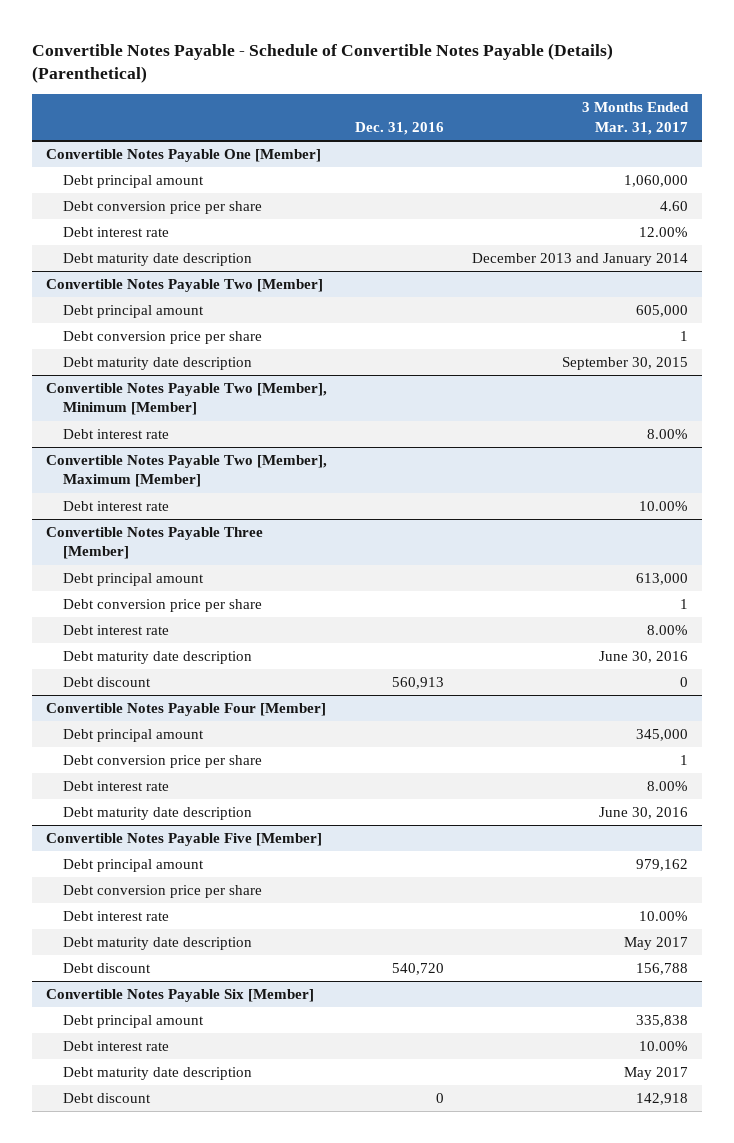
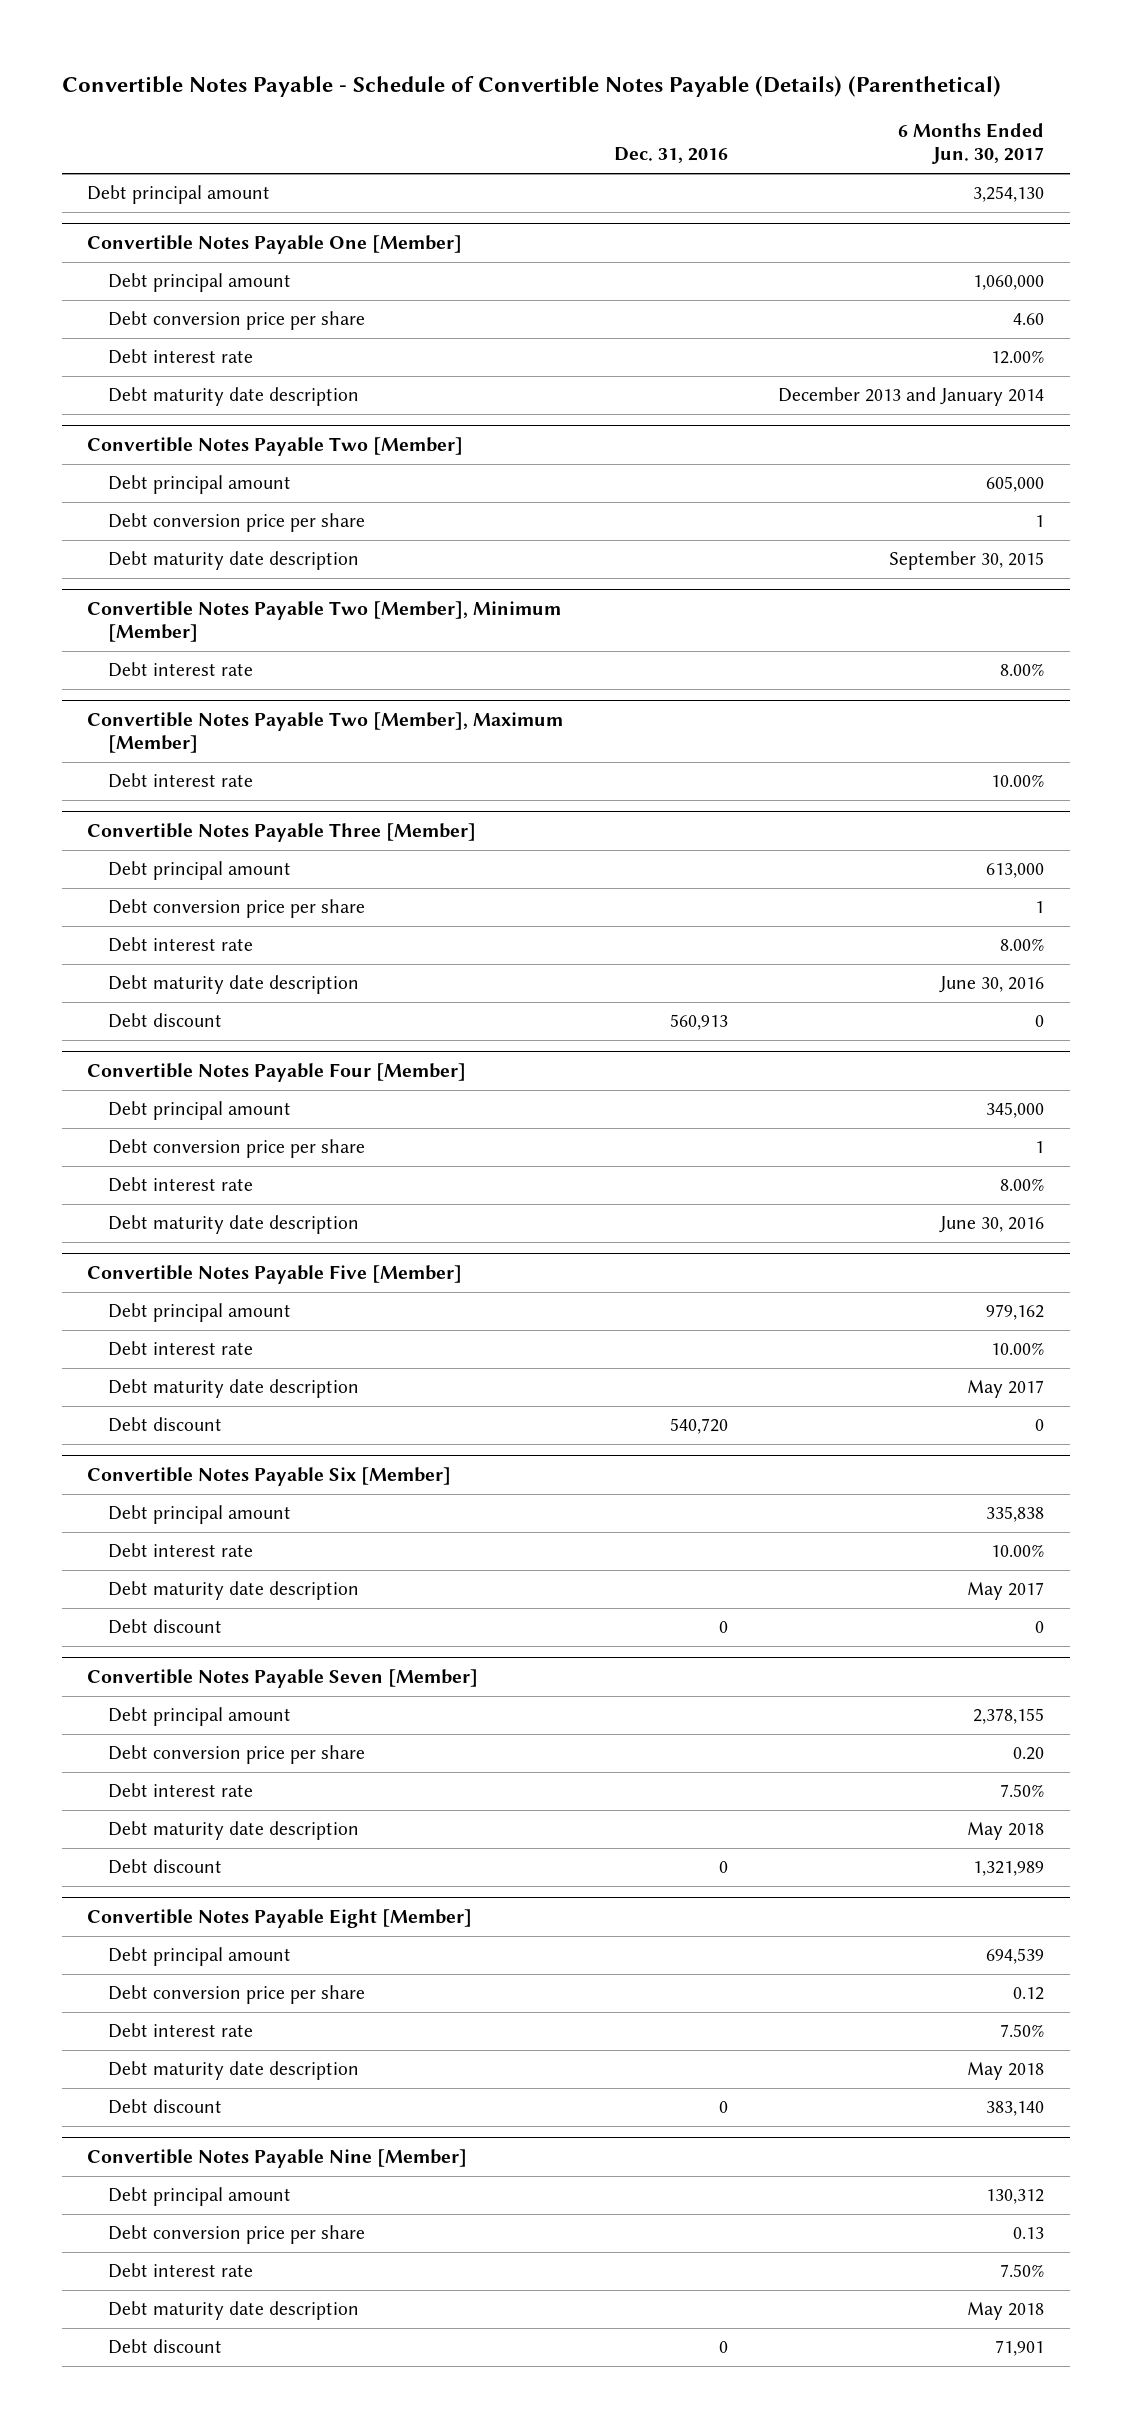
- | Dec. 31, 2016 | 3 Months Ended Mar. 31, 2017
+ | Dec. 31, 2016 | 6 Months Ended Jun. 30, 2017
+ Debt principal amount | | 3,254,130
@ Convertible Notes Payable Five [Member]
- Debt conversion price per share
+ Convertible Notes Payable Seven [Member]
+ Debt principal amount | | 2,378,155
+ Debt conversion price per share | | 0.20
+ Debt interest rate | | 7.50%
+ Debt maturity date description | | May 2018
+ Debt discount | 0 | 1,321,989
+ Convertible Notes Payable Eight [Member]
+ Debt principal amount | | 694,539
+ Debt conversion price per share | | 0.12
+ Debt interest rate | | 7.50%
+ Debt maturity date description | | May 2018
+ Debt discount | 0 | 383,140
+ Convertible Notes Payable Nine [Member]
+ Debt principal amount | | 130,312
+ Debt conversion price per share | | 0.13
+ Debt interest rate | | 7.50%
+ Debt maturity date description | | May 2018
+ Debt discount | 0 | 71,901

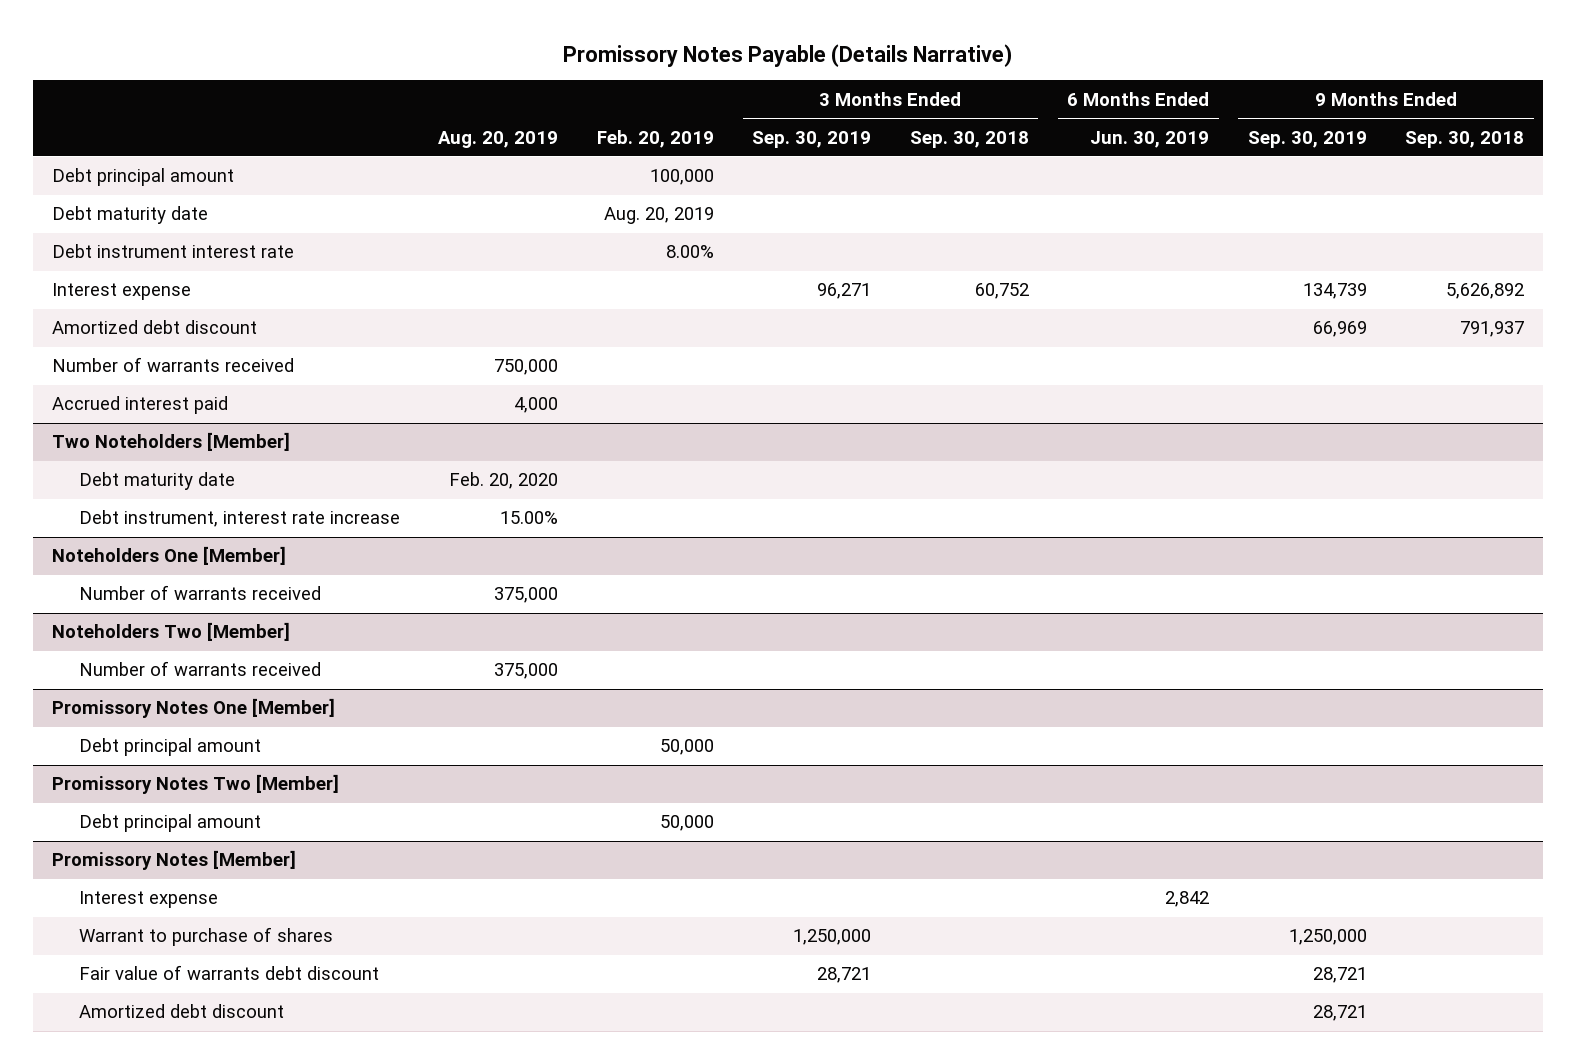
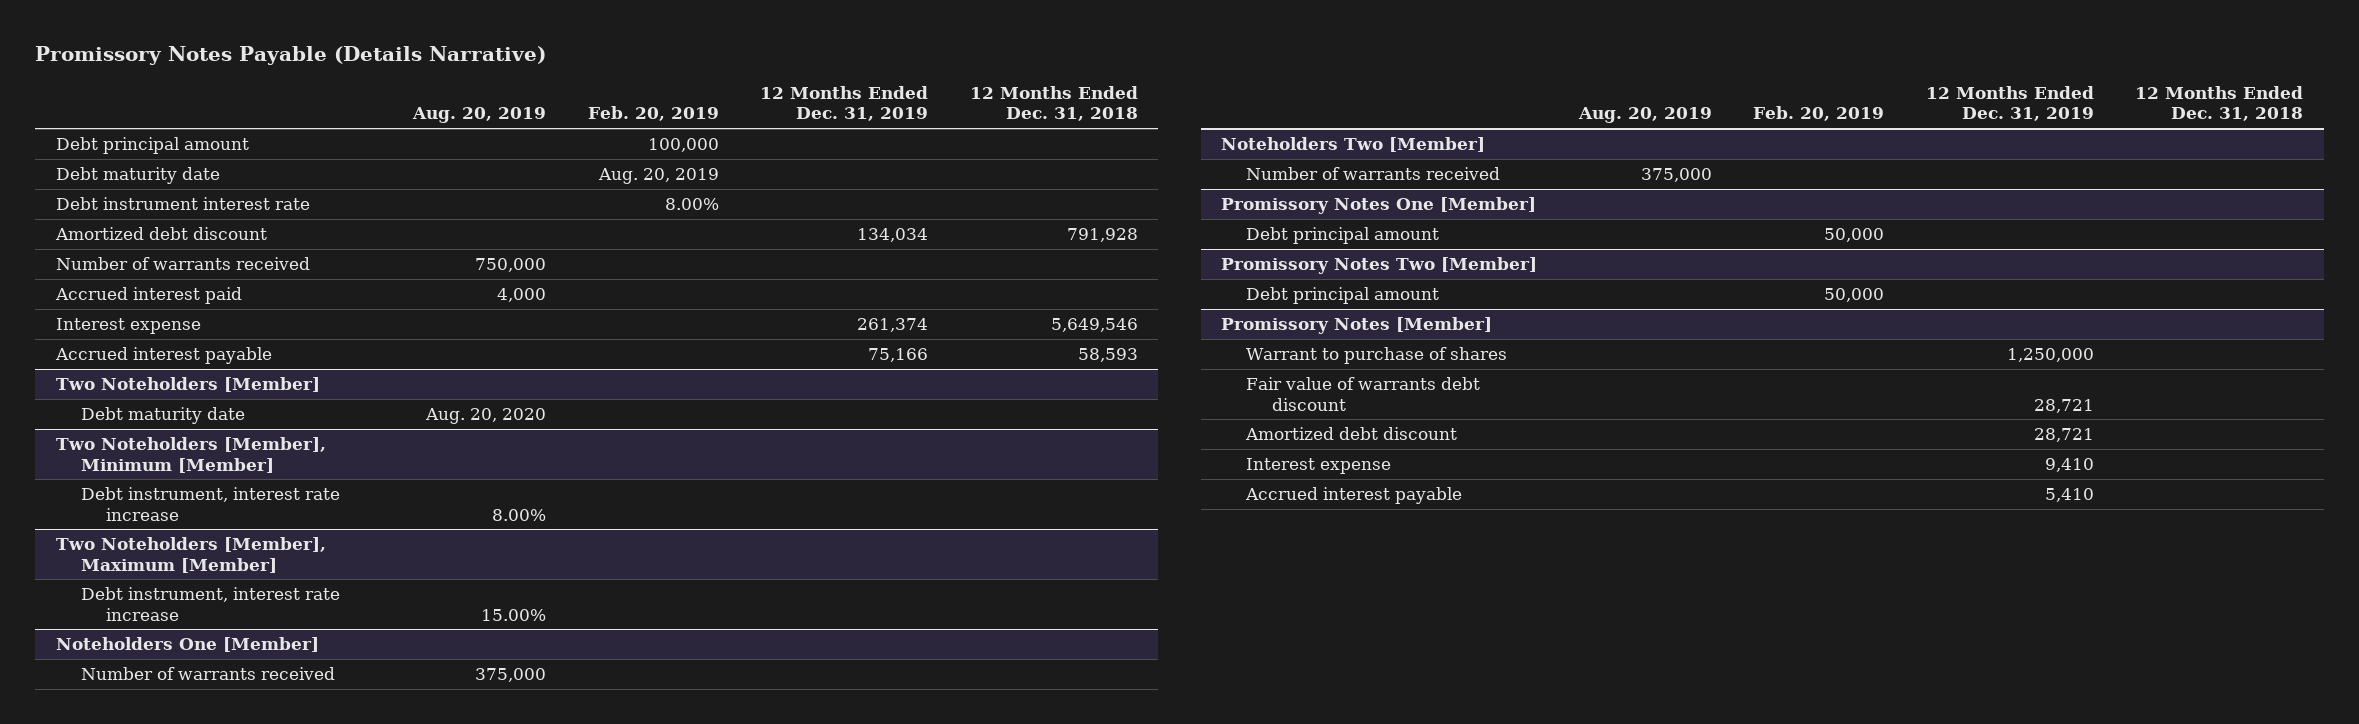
- | Aug. 20, 2019 | Feb. 20, 2019 | 3 Months Ended Sep. 30, 2019 | 3 Months Ended Sep. 30, 2018 | 6 Months Ended Jun. 30, 2019 | 9 Months Ended Sep. 30, 2019 | 9 Months Ended Sep. 30, 2018
+ | Aug. 20, 2019 | Feb. 20, 2019 | 12 Months Ended Dec. 31, 2019 | 12 Months Ended Dec. 31, 2018
moved down: Interest expense | | | 261,374 | 5,649,546
+ Accrued interest payable | | | 75,166 | 58,593
@ Two Noteholders [Member]
- Debt maturity date | Feb. 20, 2020 | | | | | |
- Debt instrument, interest rate increase | 15.00% | | | | | |
+ Debt maturity date | Aug. 20, 2020 | | |
+ Two Noteholders [Member], Minimum [Member]
+ Debt instrument, interest rate increase | 8.00% | | |
+ Two Noteholders [Member], Maximum [Member]
+ Debt instrument, interest rate increase | 15.00% | | |
@ Promissory Notes [Member]
moved down: Interest expense | | | 9,410 |
+ Accrued interest payable | | | 5,410 |

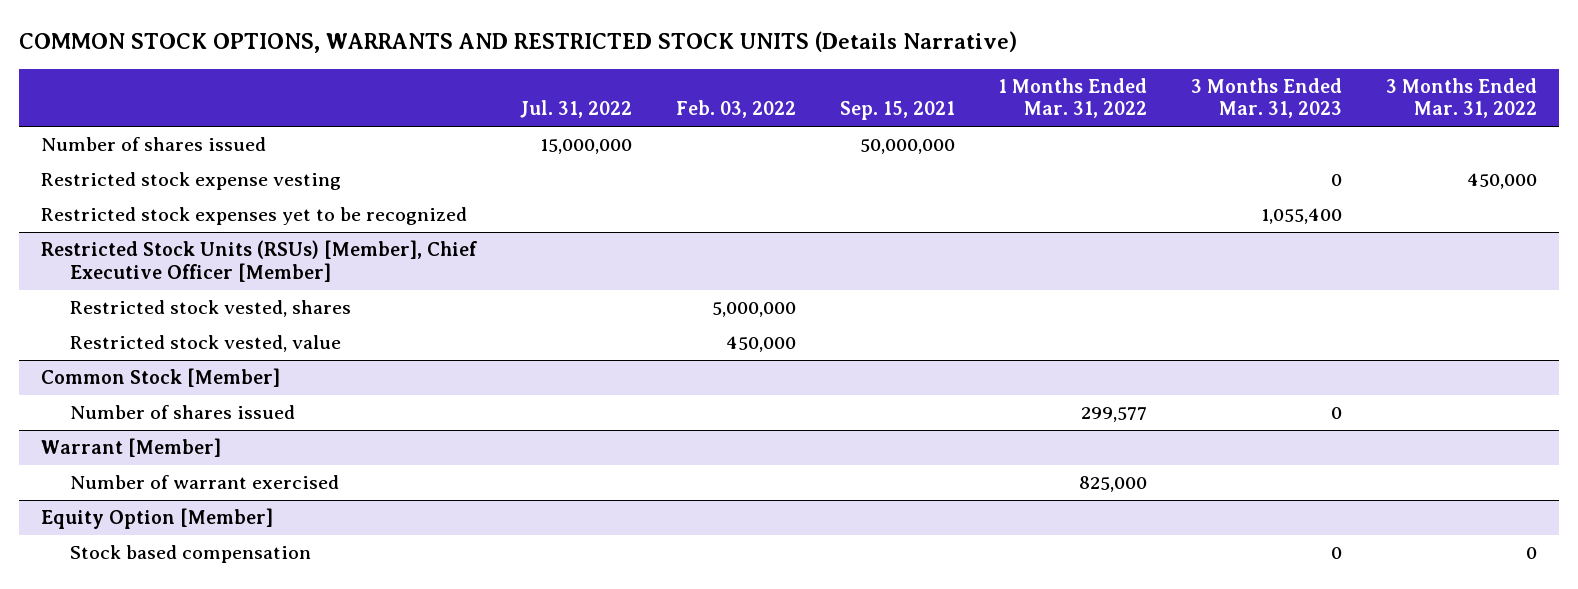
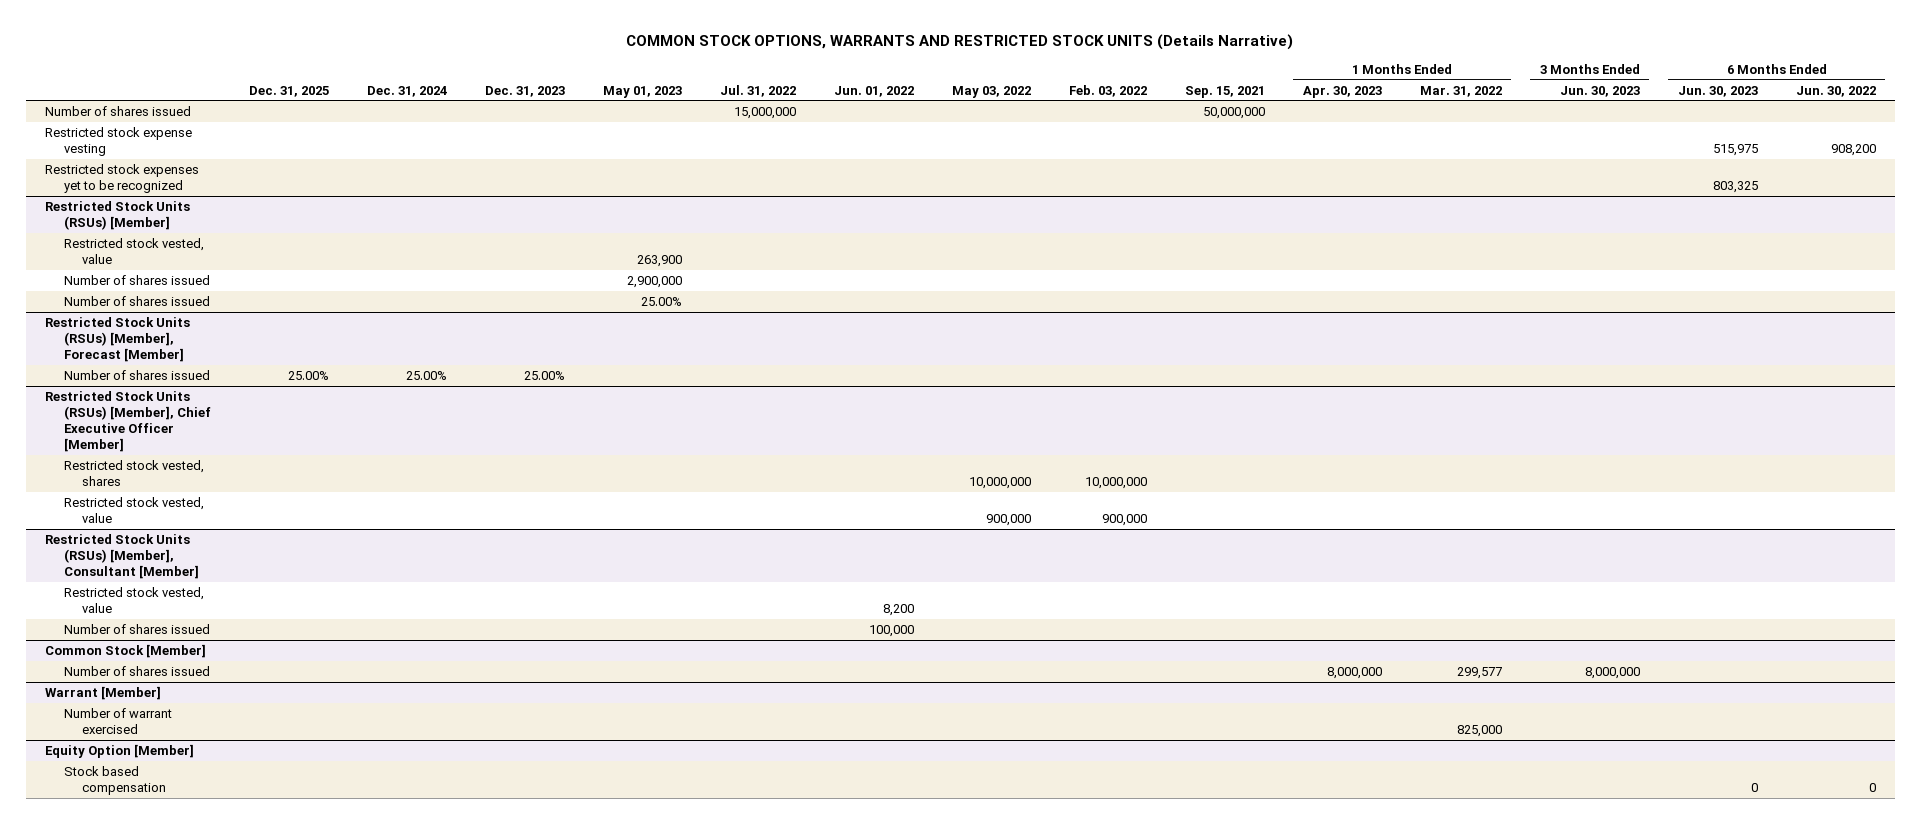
- | Jul. 31, 2022 | Feb. 03, 2022 | Sep. 15, 2021 | 1 Months Ended Mar. 31, 2022 | 3 Months Ended Mar. 31, 2023 | 3 Months Ended Mar. 31, 2022
+ | Dec. 31, 2025 | Dec. 31, 2024 | Dec. 31, 2023 | May 01, 2023 | Jul. 31, 2022 | Jun. 01, 2022 | May 03, 2022 | Feb. 03, 2022 | Sep. 15, 2021 | 1 Months Ended Apr. 30, 2023 | 1 Months Ended Mar. 31, 2022 | 3 Months Ended Jun. 30, 2023 | 6 Months Ended Jun. 30, 2023 | 6 Months Ended Jun. 30, 2022
+ Restricted Stock Units (RSUs) [Member]
+ Restricted stock vested, value | | | | 263,900 | | | | | | | | | |
+ Number of shares issued | | | | 2,900,000 | | | | | | | | | |
+ Number of shares issued | | | | 25.00% | | | | | | | | | |
+ Restricted Stock Units (RSUs) [Member], Forecast [Member]
+ Number of shares issued | 25.00% | 25.00% | 25.00% | | | | | | | | | | |
@ Restricted Stock Units (RSUs) [Member], Chief Executive Officer [Member]
- Restricted stock vested, shares | | 5,000,000 | | | |
- Restricted stock vested, value | | 450,000 | | | |
+ Restricted stock vested, shares | | | | | | | 10,000,000 | 10,000,000 | | | | | |
+ Restricted stock vested, value | | | | | | | 900,000 | 900,000 | | | | | |
+ Restricted Stock Units (RSUs) [Member], Consultant [Member]
+ Restricted stock vested, value | | | | | | 8,200 | | | | | | | |
+ Number of shares issued | | | | | | 100,000 | | | | | | | |

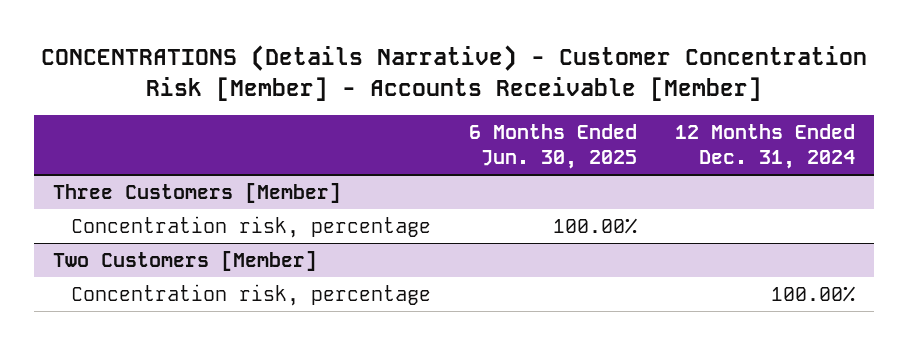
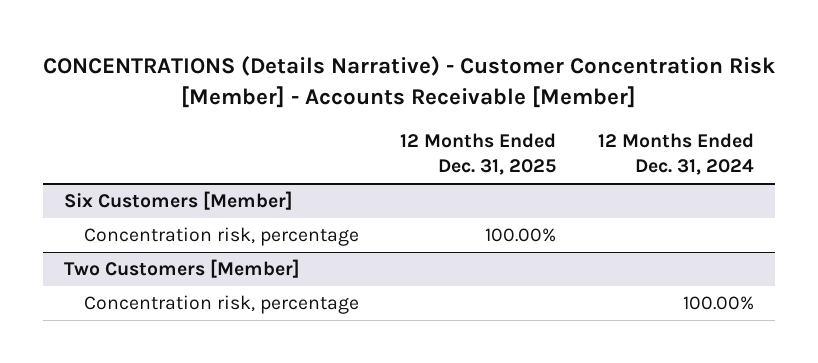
- | 6 Months Ended Jun. 30, 2025 | 12 Months Ended Dec. 31, 2024
+ | 12 Months Ended Dec. 31, 2025 | 12 Months Ended Dec. 31, 2024
- Three Customers [Member]
+ Six Customers [Member]

